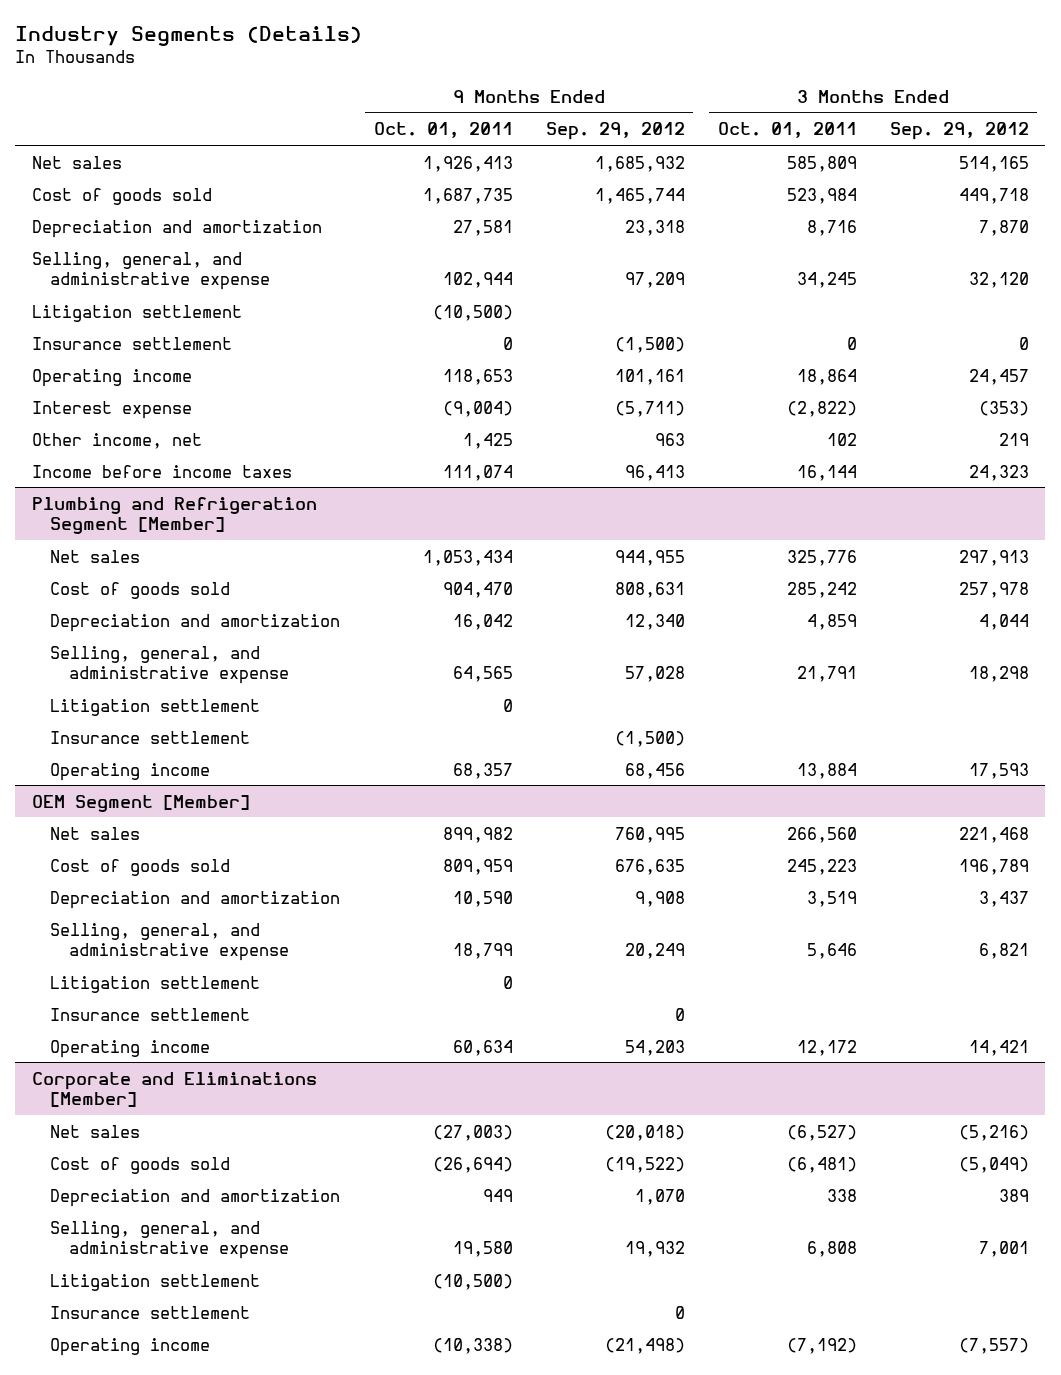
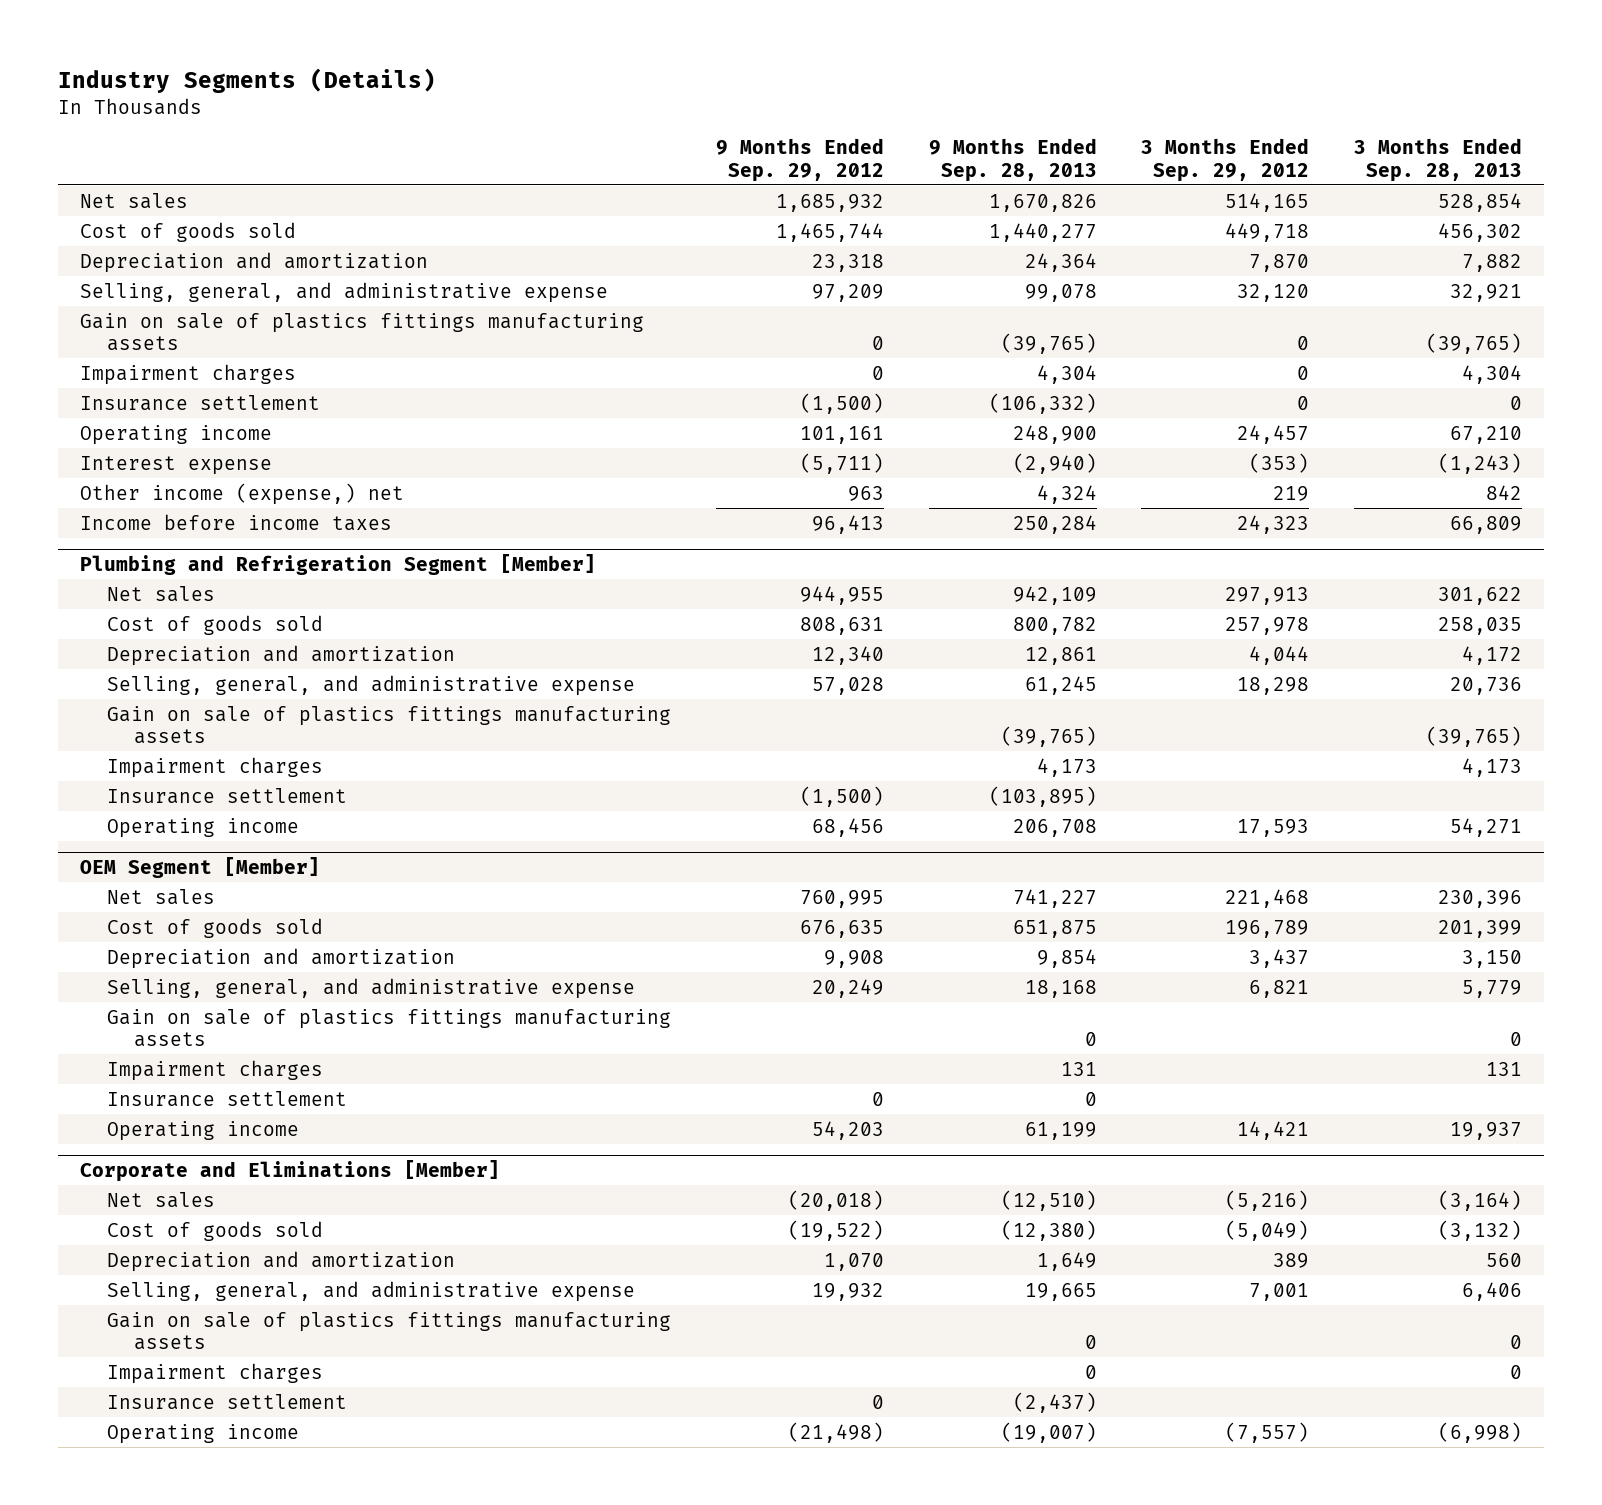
- | 9 Months Ended Oct. 01, 2011 | 9 Months Ended Sep. 29, 2012 | 3 Months Ended Oct. 01, 2011 | 3 Months Ended Sep. 29, 2012
+ | 9 Months Ended Sep. 29, 2012 | 9 Months Ended Sep. 28, 2013 | 3 Months Ended Sep. 29, 2012 | 3 Months Ended Sep. 28, 2013
- Litigation settlement | (10,500) | | |
+ Gain on sale of plastics fittings manufacturing assets | 0 | (39,765) | 0 | (39,765)
+ Impairment charges | 0 | 4,304 | 0 | 4,304
- Other income, net | 1,425 | 963 | 102 | 219
+ Other income (expense,) net | 963 | 4,324 | 219 | 842
@ Plumbing and Refrigeration Segment [Member]
- Litigation settlement | 0 | | |
+ Gain on sale of plastics fittings manufacturing assets | | (39,765) | | (39,765)
+ Impairment charges | | 4,173 | | 4,173
@ OEM Segment [Member]
- Litigation settlement | 0 | | |
+ Gain on sale of plastics fittings manufacturing assets | | 0 | | 0
+ Impairment charges | | 131 | | 131
@ Corporate and Eliminations [Member]
- Litigation settlement | (10,500) | | |
+ Gain on sale of plastics fittings manufacturing assets | | 0 | | 0
+ Impairment charges | | 0 | | 0

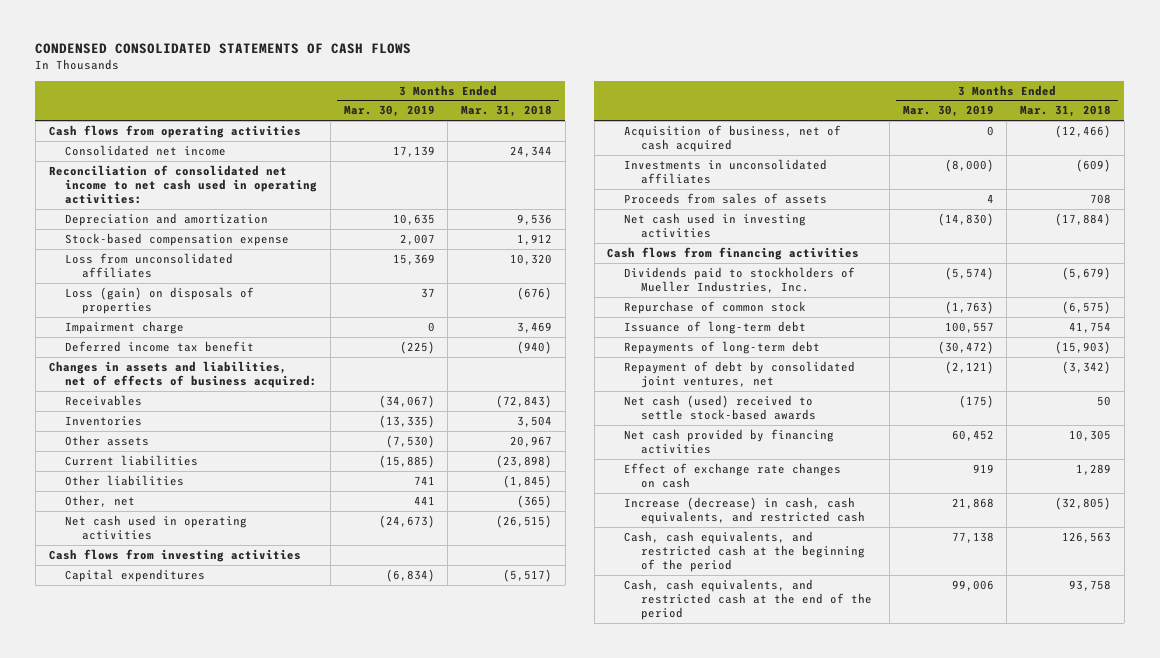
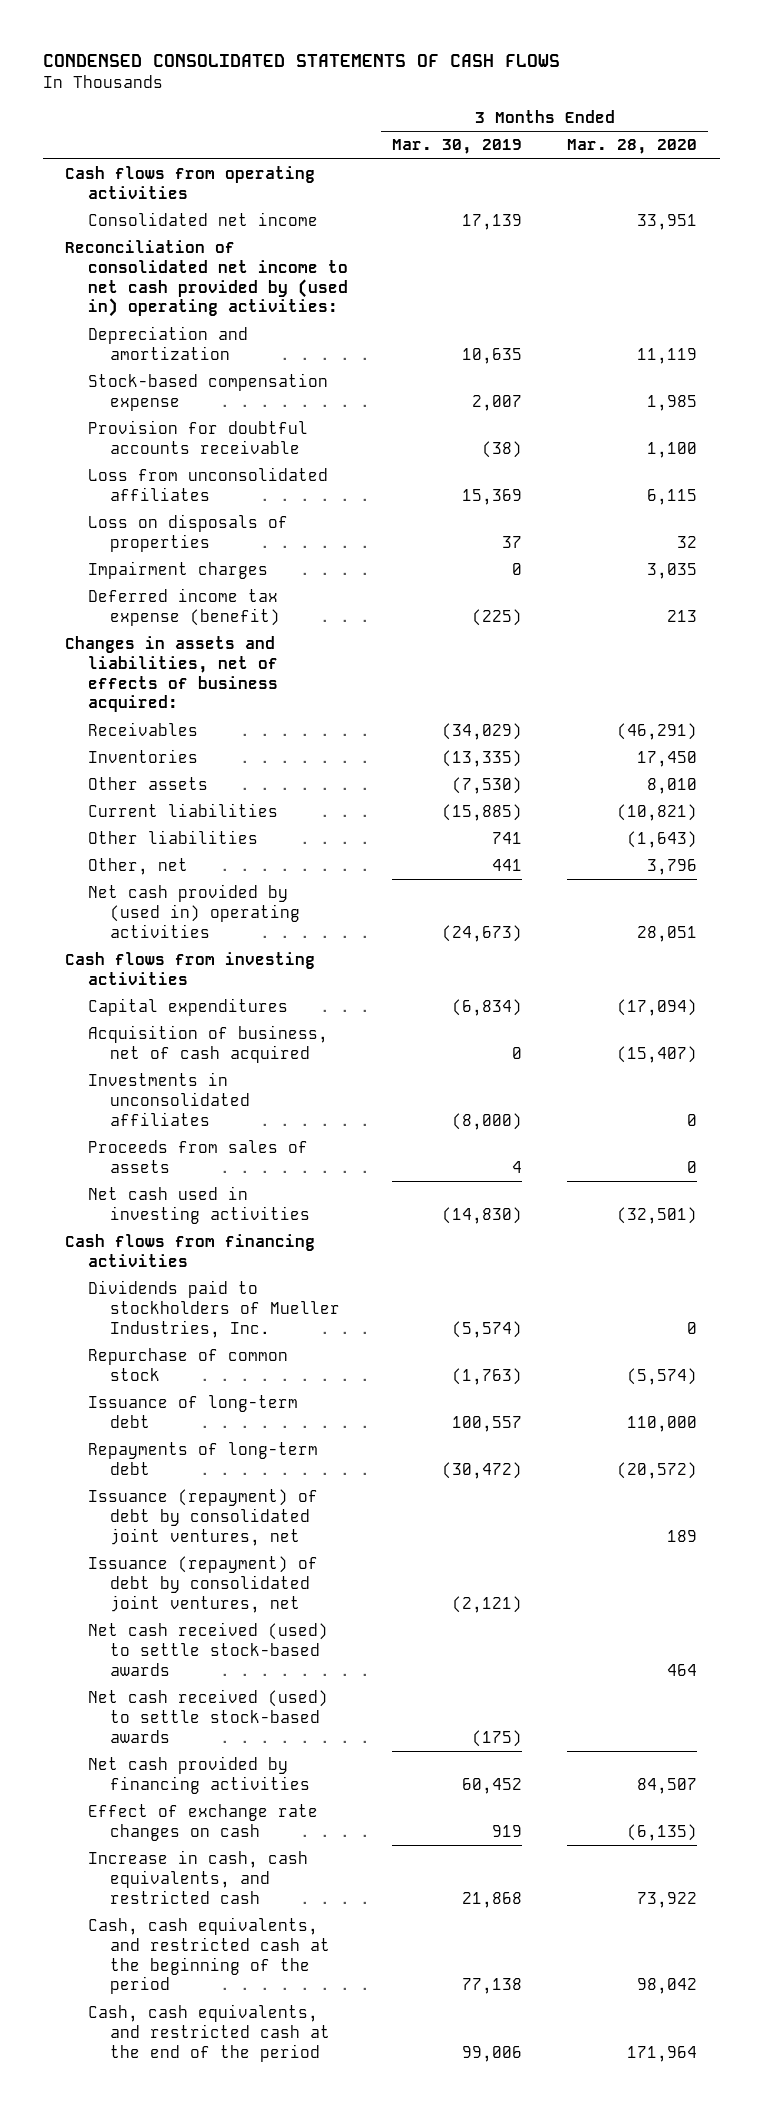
- | 3 Months Ended Mar. 30, 2019 | 3 Months Ended Mar. 31, 2018
+ | 3 Months Ended Mar. 30, 2019 | 3 Months Ended Mar. 28, 2020
- Reconciliation of consolidated net income to net cash used in operating activities:
+ Reconciliation of consolidated net income to net cash provided by (used in) operating activities:
+ Provision for doubtful accounts receivable | (38) | 1,100
- Loss (gain) on disposals of properties | 37 | (676)
- Impairment charge | 0 | 3,469
- Deferred income tax benefit | (225) | (940)
+ Loss on disposals of properties | 37 | 32
+ Impairment charges | 0 | 3,035
+ Deferred income tax expense (benefit) | (225) | 213
- Receivables | (34,067) | (72,843)
+ Receivables | (34,029) | (46,291)
- Net cash used in operating activities | (24,673) | (26,515)
+ Net cash provided by (used in) operating activities | (24,673) | 28,051
- Repayment of debt by consolidated joint ventures, net | (2,121) | (3,342)
- Net cash (used) received to settle stock-based awards | (175) | 50
+ Issuance (repayment) of debt by consolidated joint ventures, net | | 189
+ Issuance (repayment) of debt by consolidated joint ventures, net | (2,121) |
+ Net cash received (used) to settle stock-based awards | | 464
+ Net cash received (used) to settle stock-based awards | (175) |
- Increase (decrease) in cash, cash equivalents, and restricted cash | 21,868 | (32,805)
+ Increase in cash, cash equivalents, and restricted cash | 21,868 | 73,922

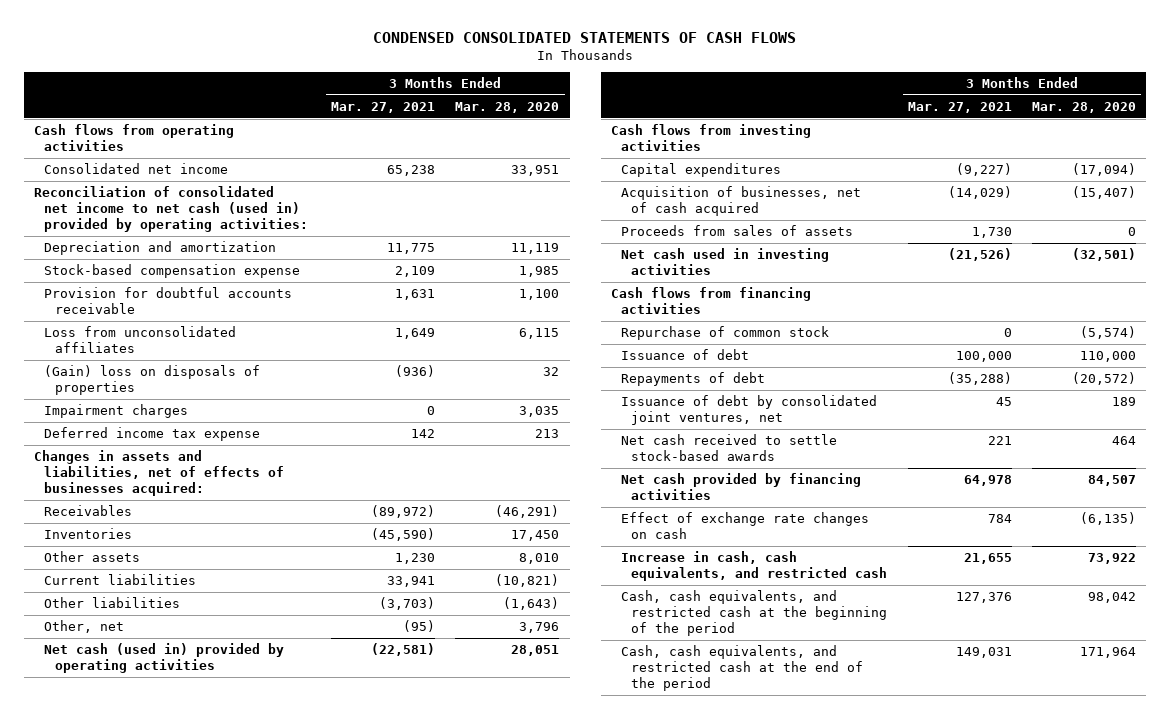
- | 3 Months Ended Mar. 30, 2019 | 3 Months Ended Mar. 28, 2020
+ | 3 Months Ended Mar. 27, 2021 | 3 Months Ended Mar. 28, 2020
- Reconciliation of consolidated net income to net cash provided by (used in) operating activities:
+ Reconciliation of consolidated net income to net cash (used in) provided by operating activities:
- Loss on disposals of properties | 37 | 32
+ (Gain) loss on disposals of properties | (936) | 32
- Deferred income tax expense (benefit) | (225) | 213
- Changes in assets and liabilities, net of effects of business acquired:
+ Deferred income tax expense | 142 | 213
+ Changes in assets and liabilities, net of effects of businesses acquired:
- Net cash provided by (used in) operating activities | (24,673) | 28,051
+ Net cash (used in) provided by operating activities | (22,581) | 28,051
- Acquisition of business, net of cash acquired | 0 | (15,407)
- Investments in unconsolidated affiliates | (8,000) | 0
+ Acquisition of businesses, net of cash acquired | (14,029) | (15,407)
- Dividends paid to stockholders of Mueller Industries, Inc. | (5,574) | 0
- Issuance of long-term debt | 100,557 | 110,000
- Repayments of long-term debt | (30,472) | (20,572)
- Issuance (repayment) of debt by consolidated joint ventures, net | | 189
- Issuance (repayment) of debt by consolidated joint ventures, net | (2,121) |
- Net cash received (used) to settle stock-based awards | | 464
- Net cash received (used) to settle stock-based awards | (175) |
+ Issuance of debt | 100,000 | 110,000
+ Repayments of debt | (35,288) | (20,572)
+ Issuance of debt by consolidated joint ventures, net | 45 | 189
+ Net cash received to settle stock-based awards | 221 | 464

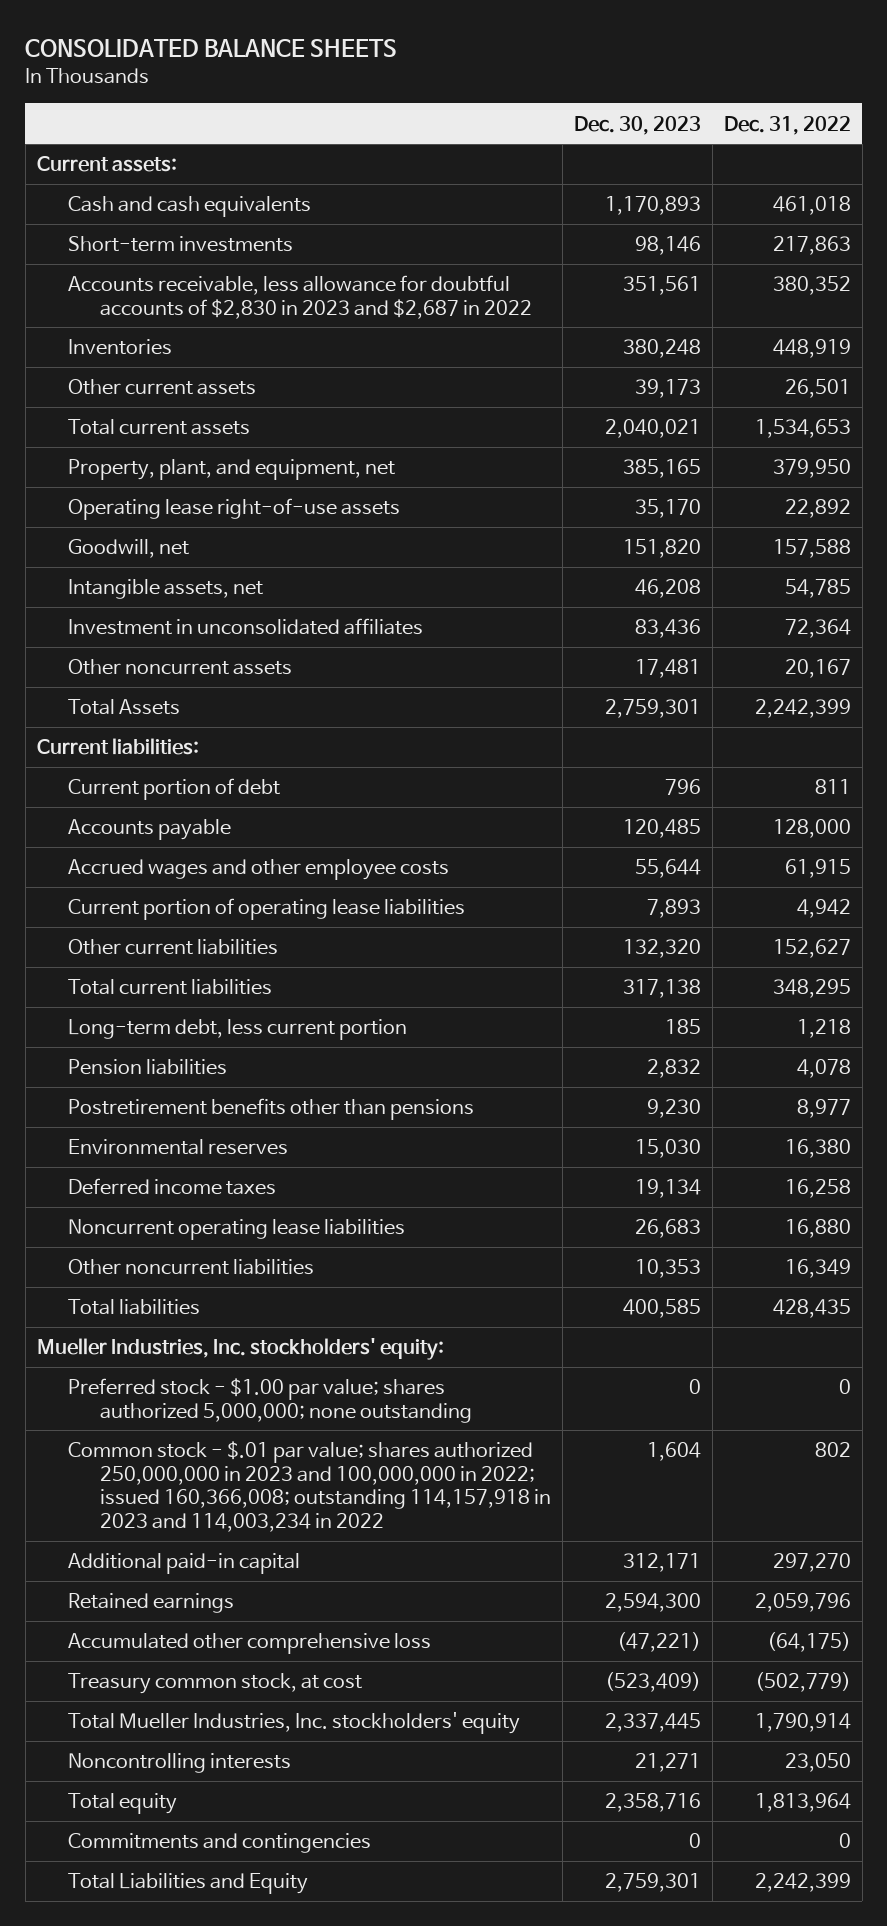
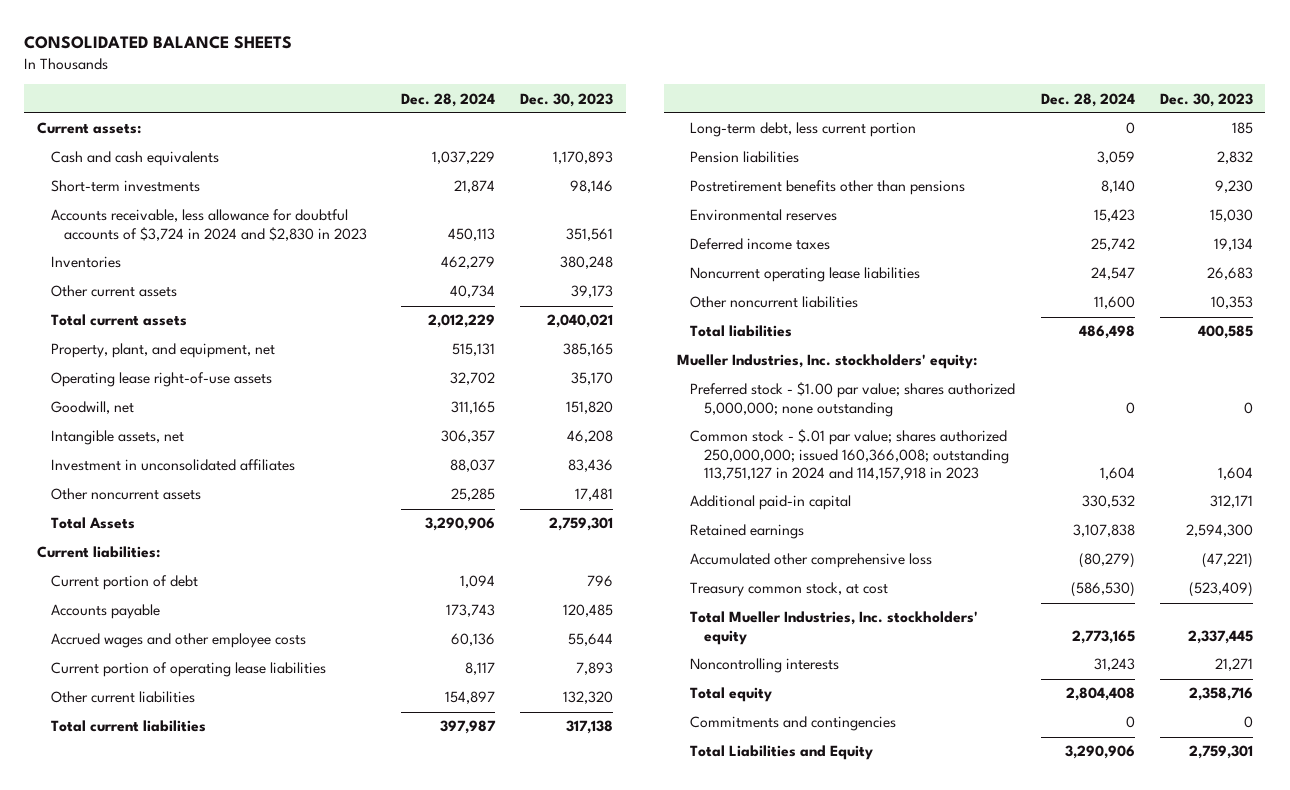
- | Dec. 30, 2023 | Dec. 31, 2022
+ | Dec. 28, 2024 | Dec. 30, 2023
- Accounts receivable, less allowance for doubtful accounts of $2,830 in 2023 and $2,687 in 2022 | 351,561 | 380,352
+ Accounts receivable, less allowance for doubtful accounts of $3,724 in 2024 and $2,830 in 2023 | 450,113 | 351,561
- Common stock - $.01 par value; shares authorized 250,000,000 in 2023 and 100,000,000 in 2022; issued 160,366,008; outstanding 114,157,918 in 2023 and 114,003,234 in 2022 | 1,604 | 802
+ Common stock - $.01 par value; shares authorized 250,000,000; issued 160,366,008; outstanding 113,751,127 in 2024 and 114,157,918 in 2023 | 1,604 | 1,604

